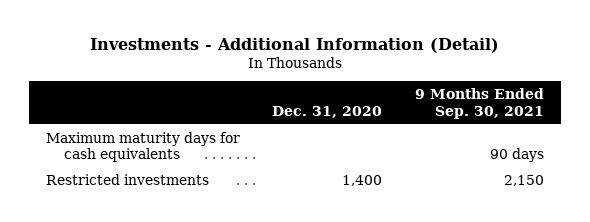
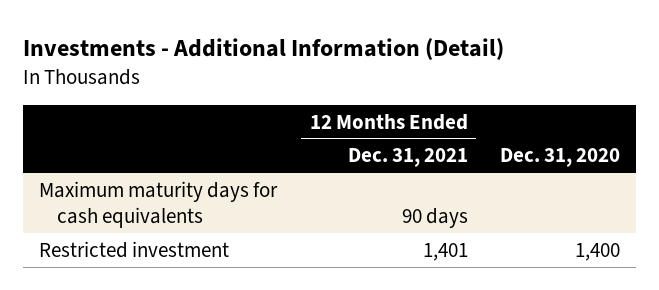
- | Dec. 31, 2020 | 9 Months Ended Sep. 30, 2021
+ | 12 Months Ended Dec. 31, 2021 | Dec. 31, 2020
- Restricted investments | 1,400 | 2,150
+ Restricted investment | 1,401 | 1,400

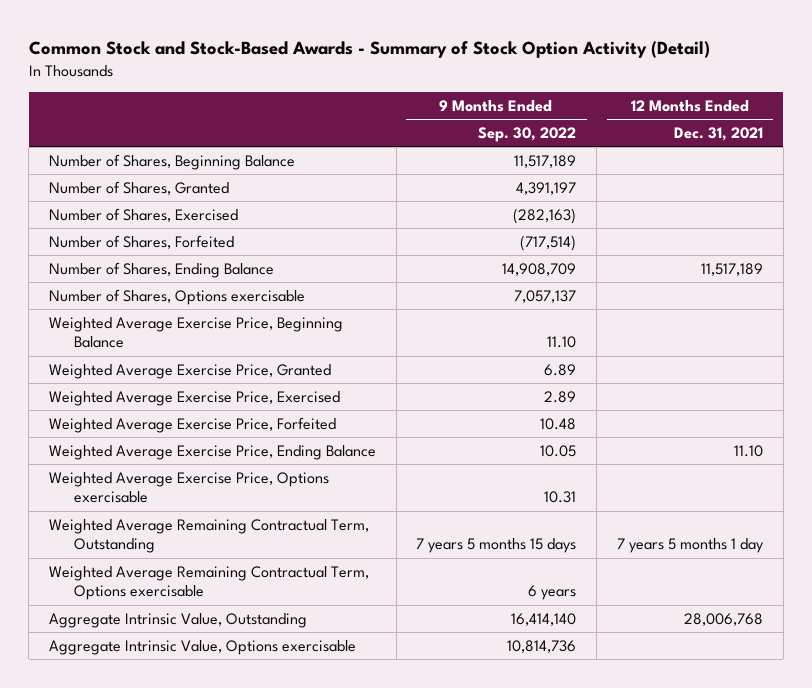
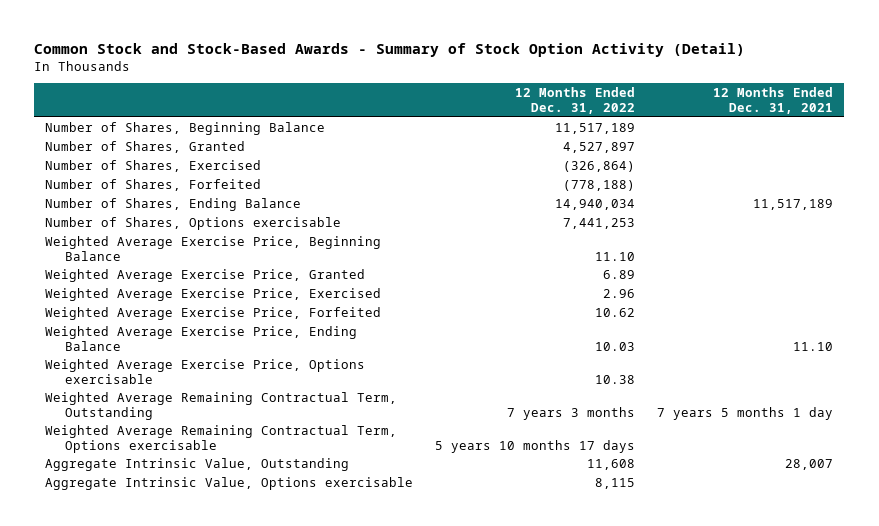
- | 9 Months Ended Sep. 30, 2022 | 12 Months Ended Dec. 31, 2021
+ | 12 Months Ended Dec. 31, 2022 | 12 Months Ended Dec. 31, 2021
- Aggregate Intrinsic Value, Outstanding | 16,414,140 | 28,006,768
+ Aggregate Intrinsic Value, Outstanding | 11,608 | 28,007

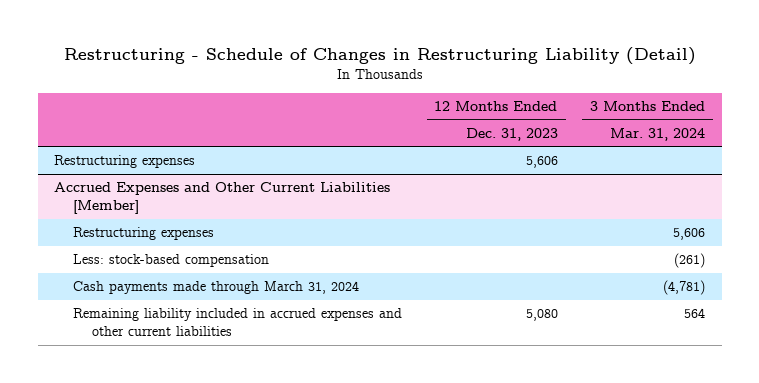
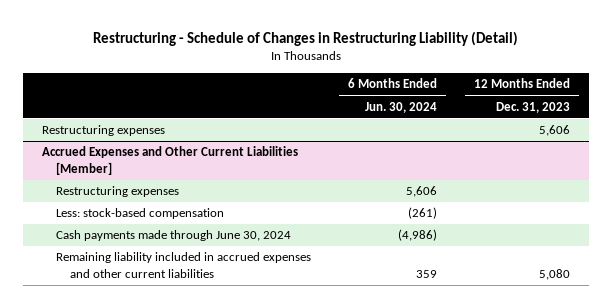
- | 12 Months Ended Dec. 31, 2023 | 3 Months Ended Mar. 31, 2024
+ | 6 Months Ended Jun. 30, 2024 | 12 Months Ended Dec. 31, 2023
@ Accrued Expenses and Other Current Liabilities [Member]
- Cash payments made through March 31, 2024 | | (4,781)
+ Cash payments made through June 30, 2024 | (4,986) |

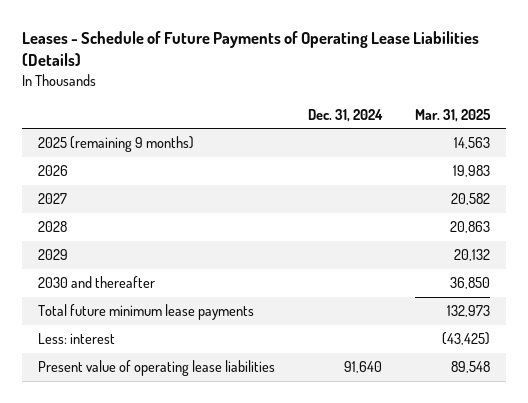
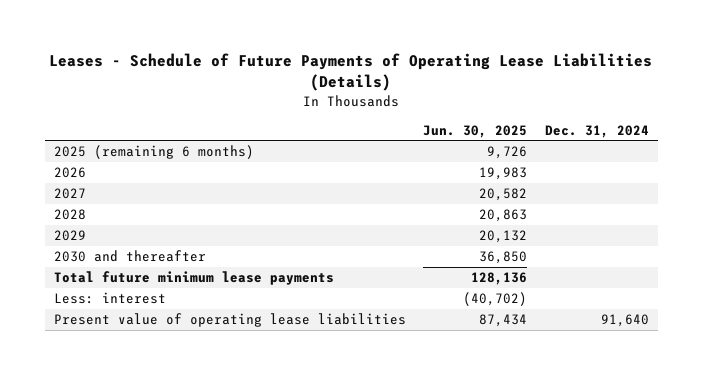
- | Dec. 31, 2024 | Mar. 31, 2025
+ | Jun. 30, 2025 | Dec. 31, 2024
- 2025 (remaining 9 months) | | 14,563
+ 2025 (remaining 6 months) | 9,726 |

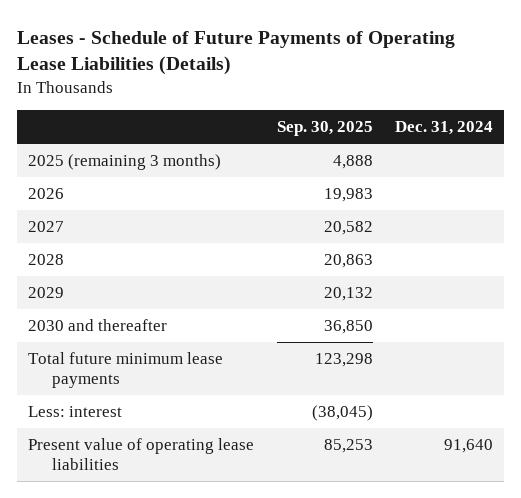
- | Jun. 30, 2025 | Dec. 31, 2024
+ | Sep. 30, 2025 | Dec. 31, 2024
- 2025 (remaining 6 months) | 9,726 |
+ 2025 (remaining 3 months) | 4,888 |

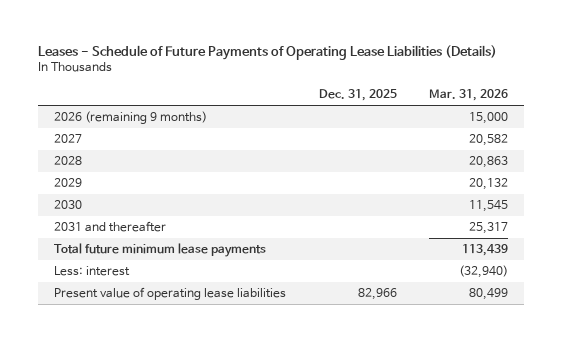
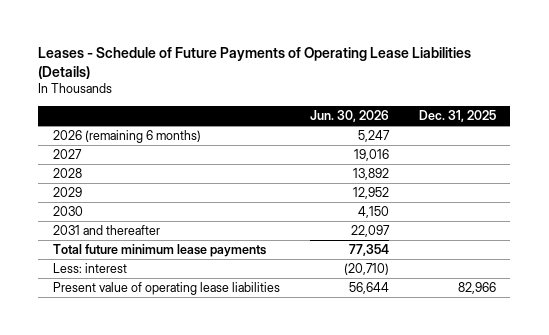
- | Dec. 31, 2025 | Mar. 31, 2026
+ | Jun. 30, 2026 | Dec. 31, 2025
- 2026 (remaining 9 months) | | 15,000
+ 2026 (remaining 6 months) | 5,247 |

